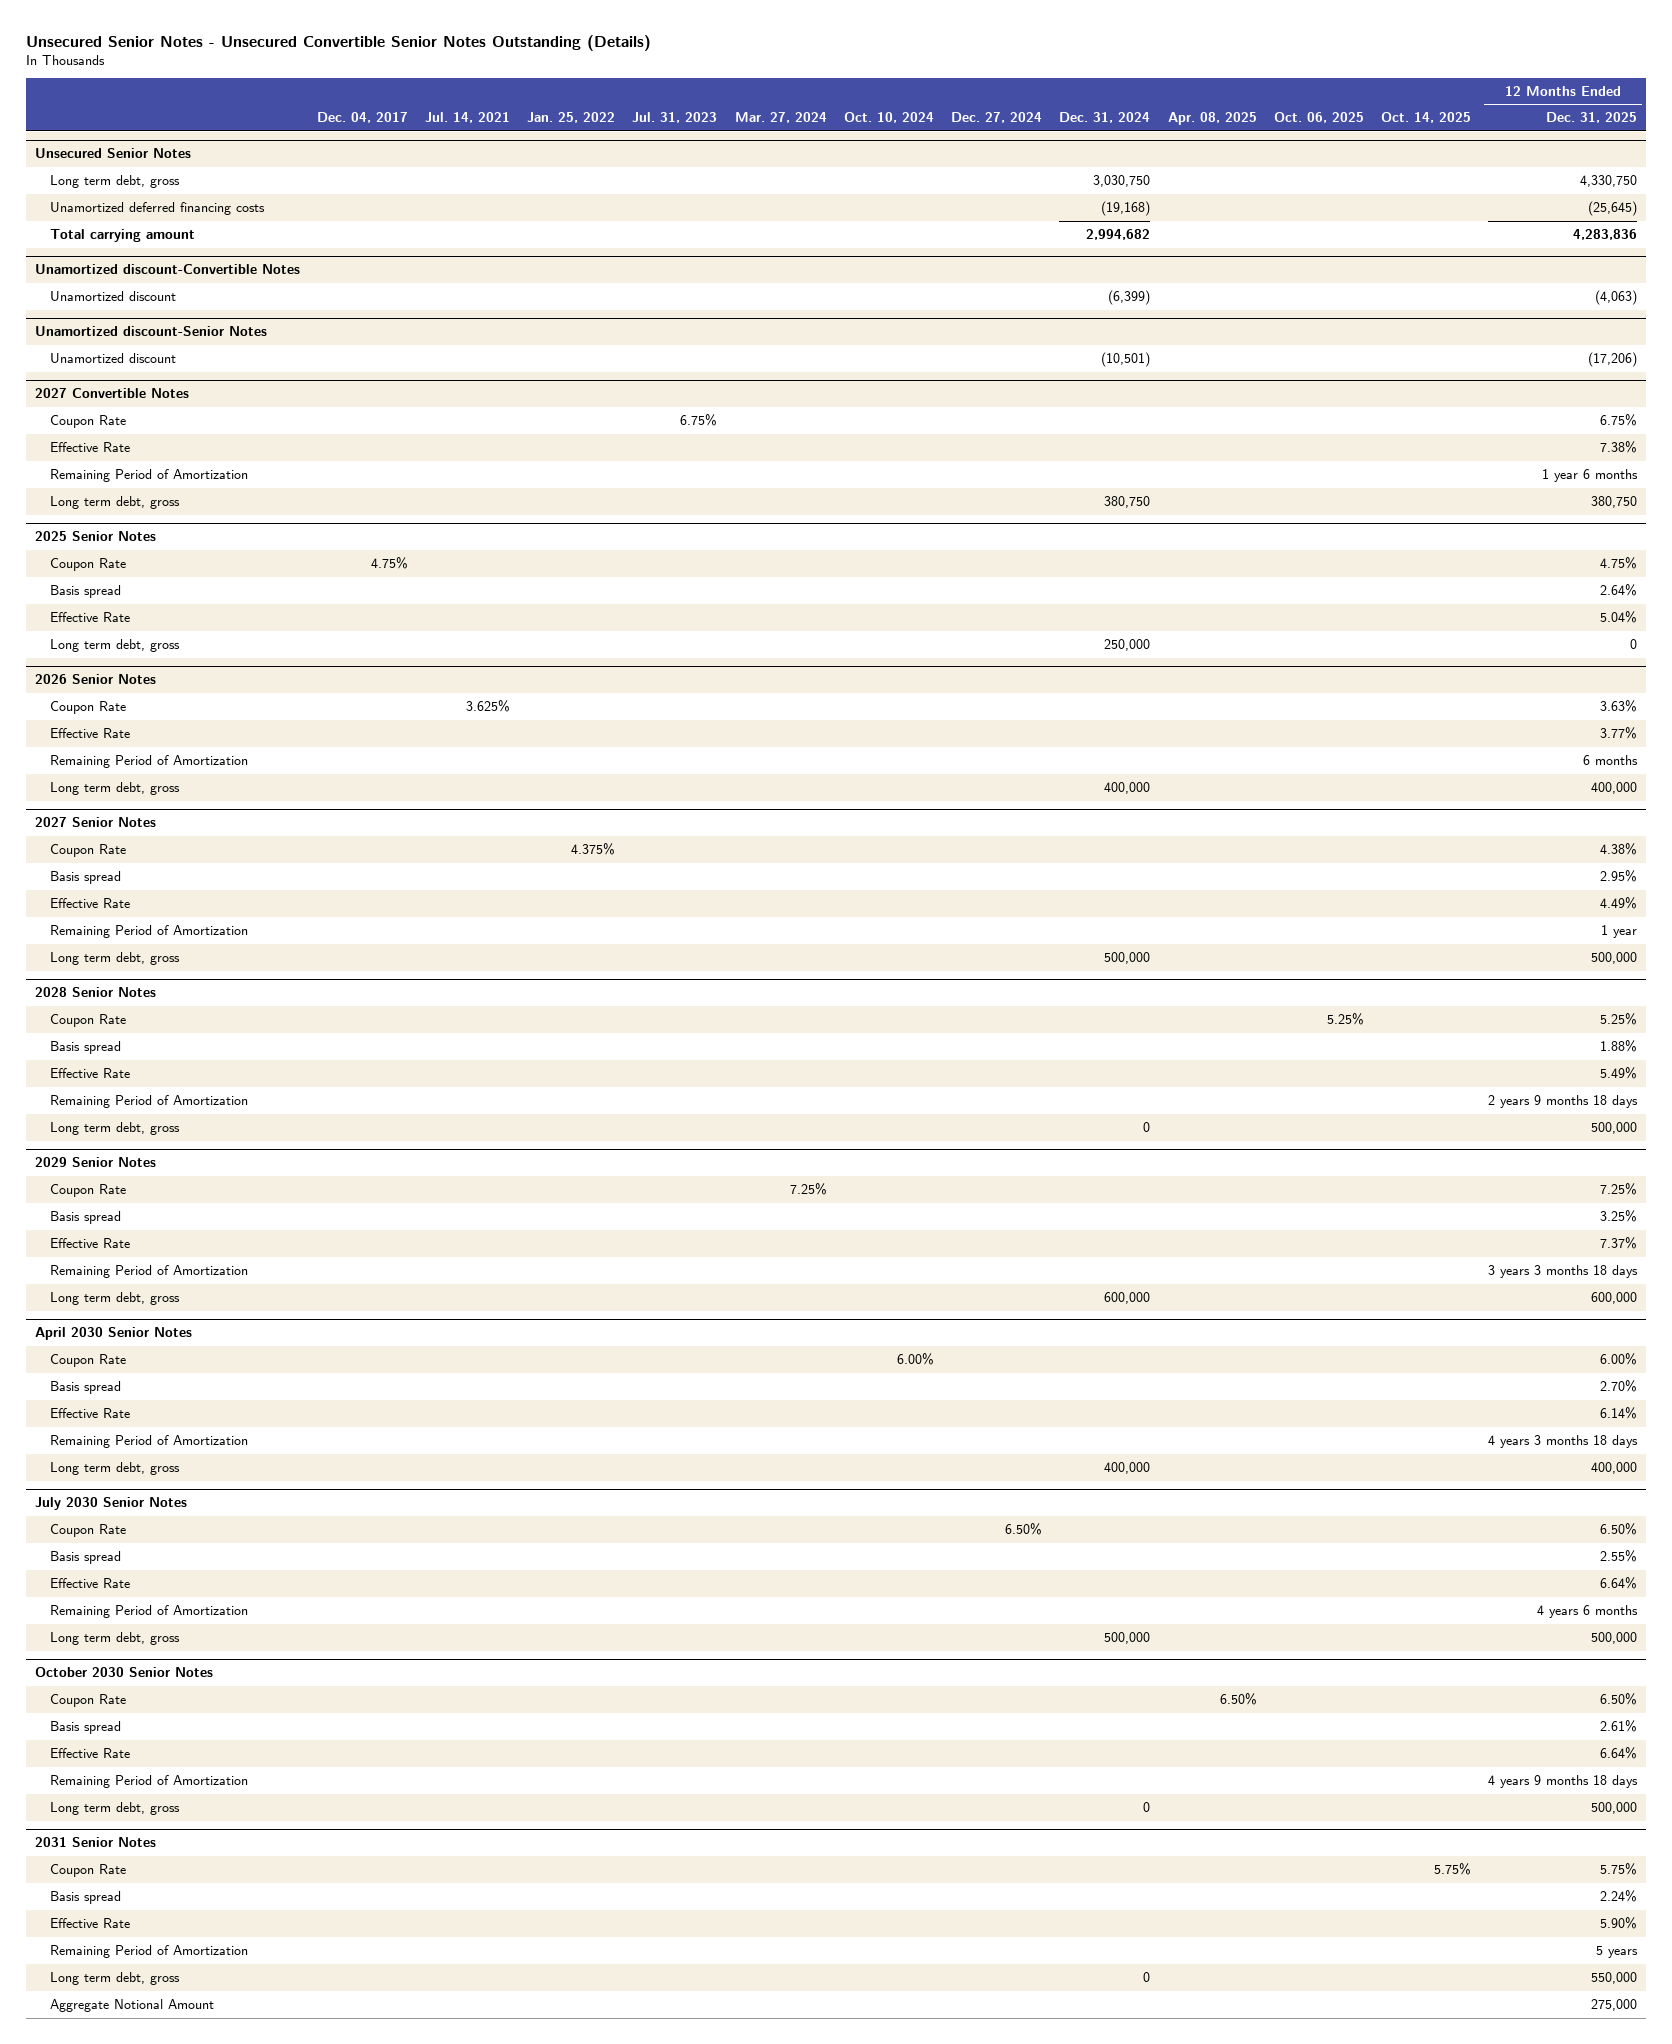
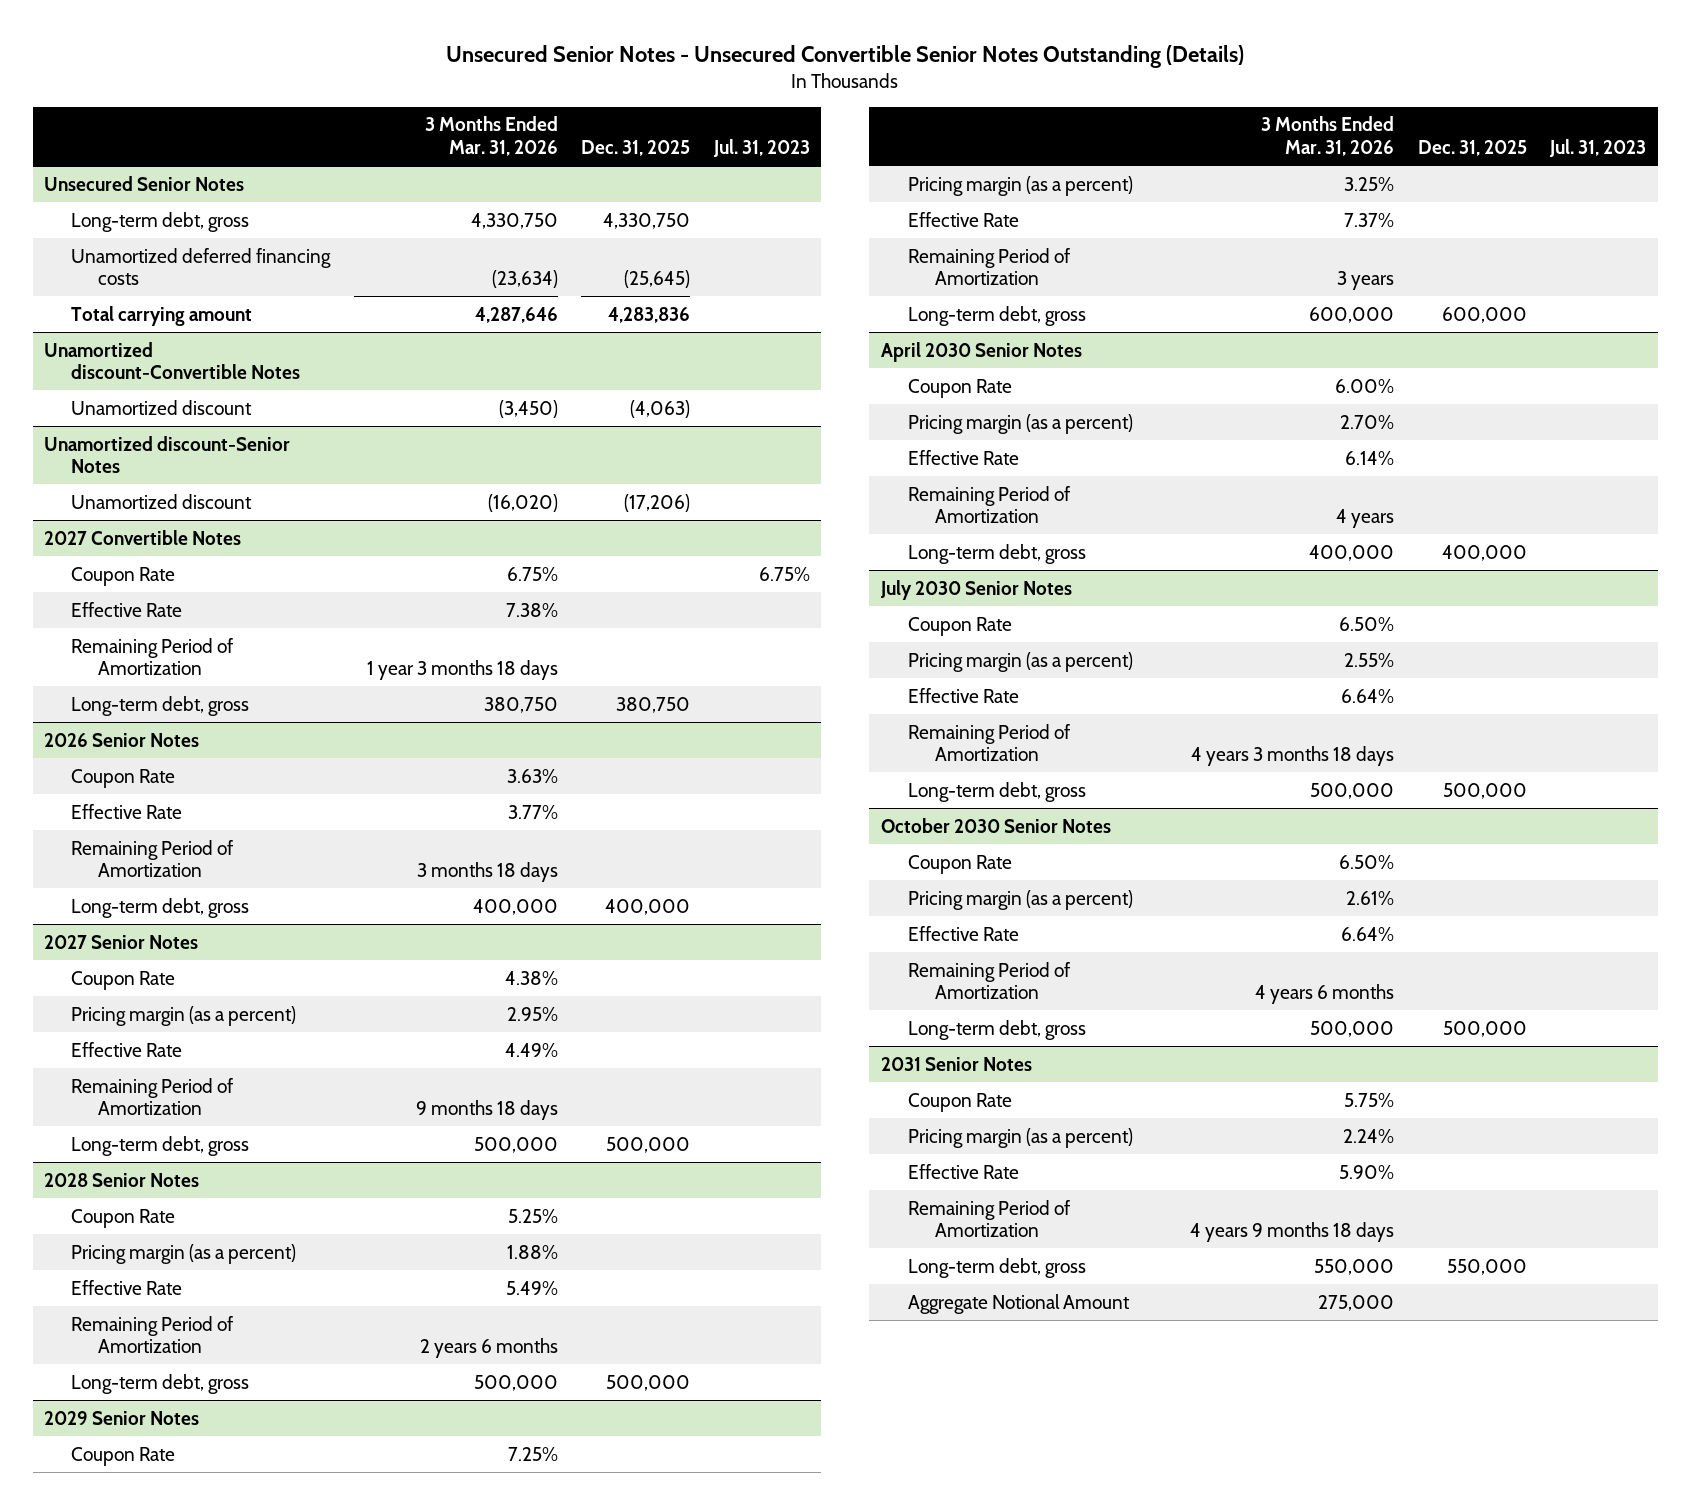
- | Dec. 04, 2017 | Jul. 14, 2021 | Jan. 25, 2022 | Jul. 31, 2023 | Mar. 27, 2024 | Oct. 10, 2024 | Dec. 27, 2024 | Dec. 31, 2024 | Apr. 08, 2025 | Oct. 06, 2025 | Oct. 14, 2025 | 12 Months Ended Dec. 31, 2025
+ | 3 Months Ended Mar. 31, 2026 | Dec. 31, 2025 | Jul. 31, 2023
@ Unsecured Senior Notes
- Long term debt, gross | | | | | | | | 3,030,750 | | | | 4,330,750
+ Long-term debt, gross | 4,330,750 | 4,330,750 |
@ 2027 Convertible Notes
- Long term debt, gross | | | | | | | | 380,750 | | | | 380,750
- 2025 Senior Notes
- Coupon Rate | 4.75% | | | | | | | | | | | 4.75%
- Basis spread | | | | | | | | | | | | 2.64%
- Effective Rate | | | | | | | | | | | | 5.04%
- Long term debt, gross | | | | | | | | 250,000 | | | | 0
@ 2027 Convertible Notes
+ Long-term debt, gross | 380,750 | 380,750 |
@ 2026 Senior Notes
- Long term debt, gross | | | | | | | | 400,000 | | | | 400,000
+ Long-term debt, gross | 400,000 | 400,000 |
@ 2027 Senior Notes
- Basis spread | | | | | | | | | | | | 2.95%
+ Pricing margin (as a percent) | 2.95% | |
- Long term debt, gross | | | | | | | | 500,000 | | | | 500,000
+ Long-term debt, gross | 500,000 | 500,000 |
@ 2028 Senior Notes
- Basis spread | | | | | | | | | | | | 1.88%
+ Pricing margin (as a percent) | 1.88% | |
- Long term debt, gross | | | | | | | | 0 | | | | 500,000
+ Long-term debt, gross | 500,000 | 500,000 |
@ 2029 Senior Notes
- Basis spread | | | | | | | | | | | | 3.25%
+ Pricing margin (as a percent) | 3.25% | |
- Long term debt, gross | | | | | | | | 600,000 | | | | 600,000
+ Long-term debt, gross | 600,000 | 600,000 |
@ April 2030 Senior Notes
- Basis spread | | | | | | | | | | | | 2.70%
+ Pricing margin (as a percent) | 2.70% | |
- Long term debt, gross | | | | | | | | 400,000 | | | | 400,000
+ Long-term debt, gross | 400,000 | 400,000 |
@ July 2030 Senior Notes
- Basis spread | | | | | | | | | | | | 2.55%
+ Pricing margin (as a percent) | 2.55% | |
- Long term debt, gross | | | | | | | | 500,000 | | | | 500,000
+ Long-term debt, gross | 500,000 | 500,000 |
@ October 2030 Senior Notes
- Basis spread | | | | | | | | | | | | 2.61%
+ Pricing margin (as a percent) | 2.61% | |
- Long term debt, gross | | | | | | | | 0 | | | | 500,000
+ Long-term debt, gross | 500,000 | 500,000 |
@ 2031 Senior Notes
- Basis spread | | | | | | | | | | | | 2.24%
+ Pricing margin (as a percent) | 2.24% | |
- Long term debt, gross | | | | | | | | 0 | | | | 550,000
+ Long-term debt, gross | 550,000 | 550,000 |

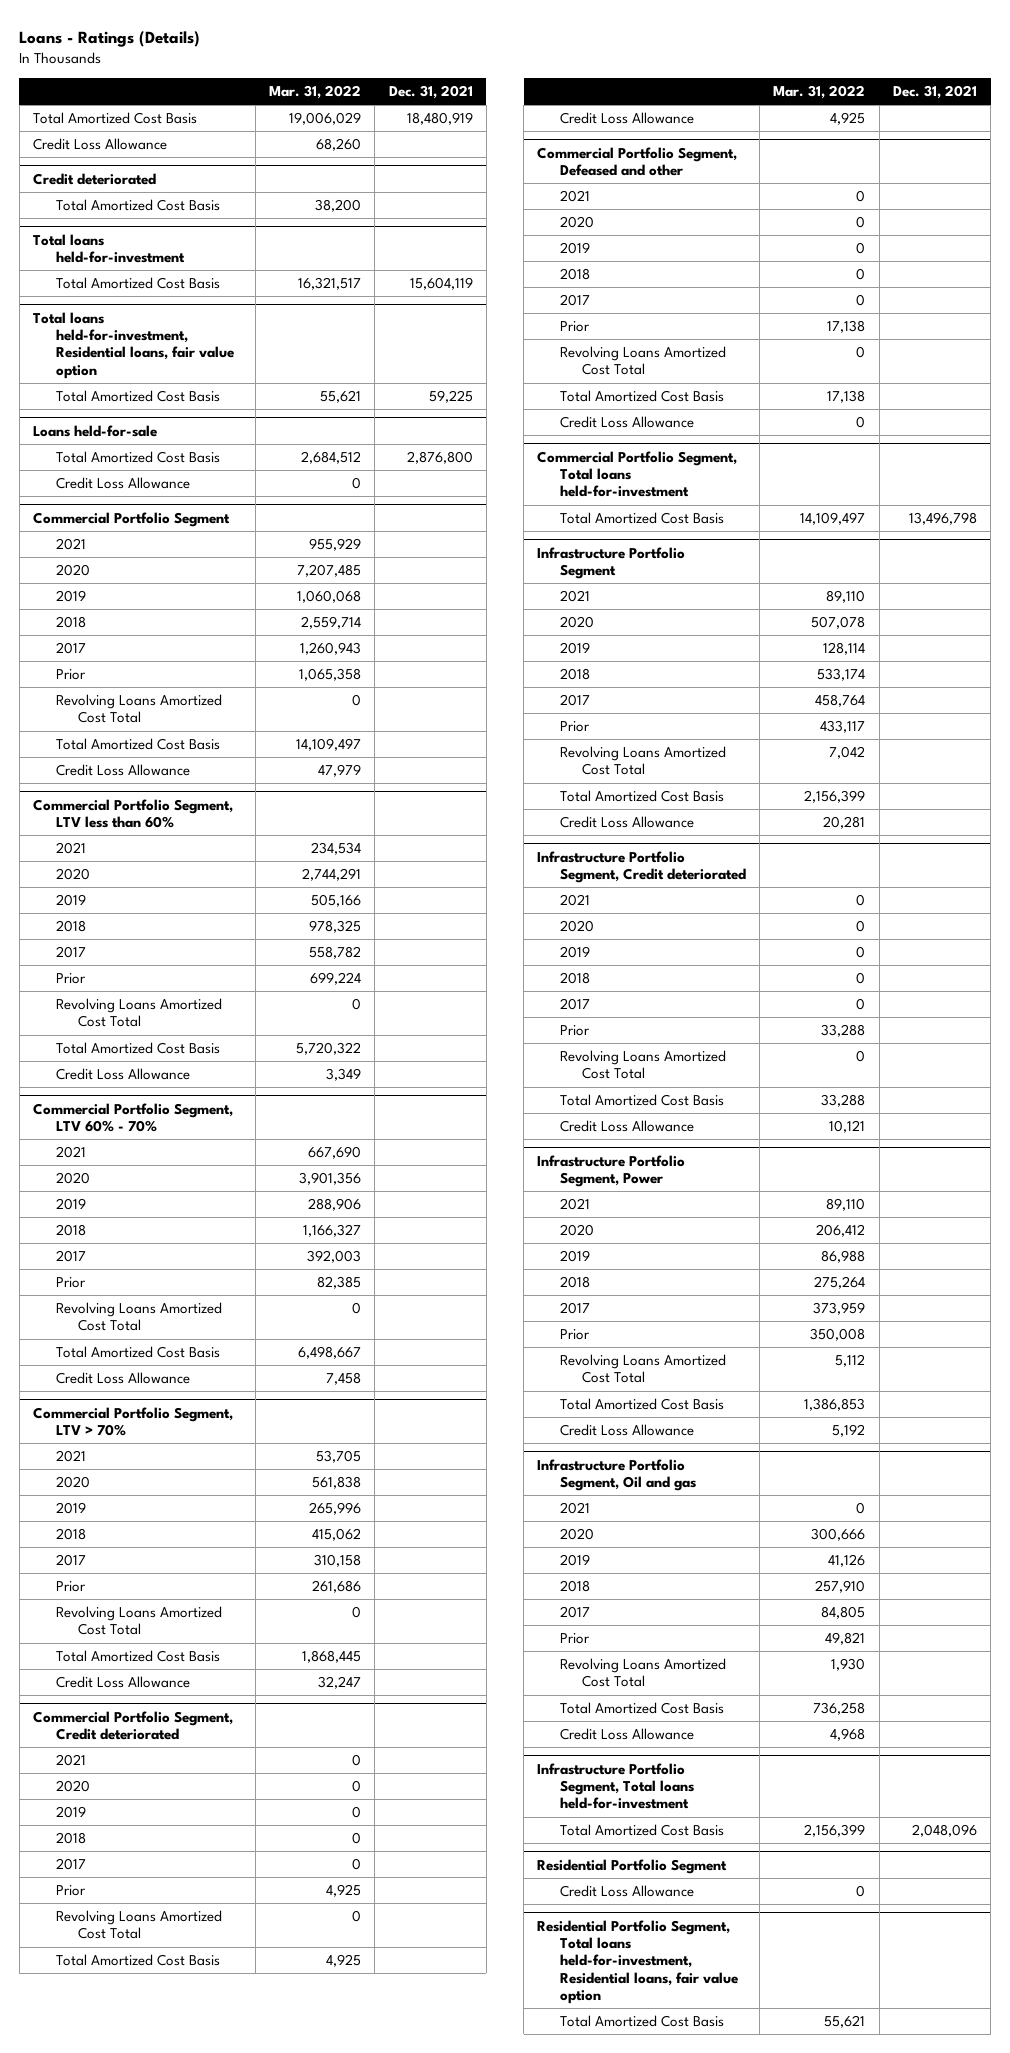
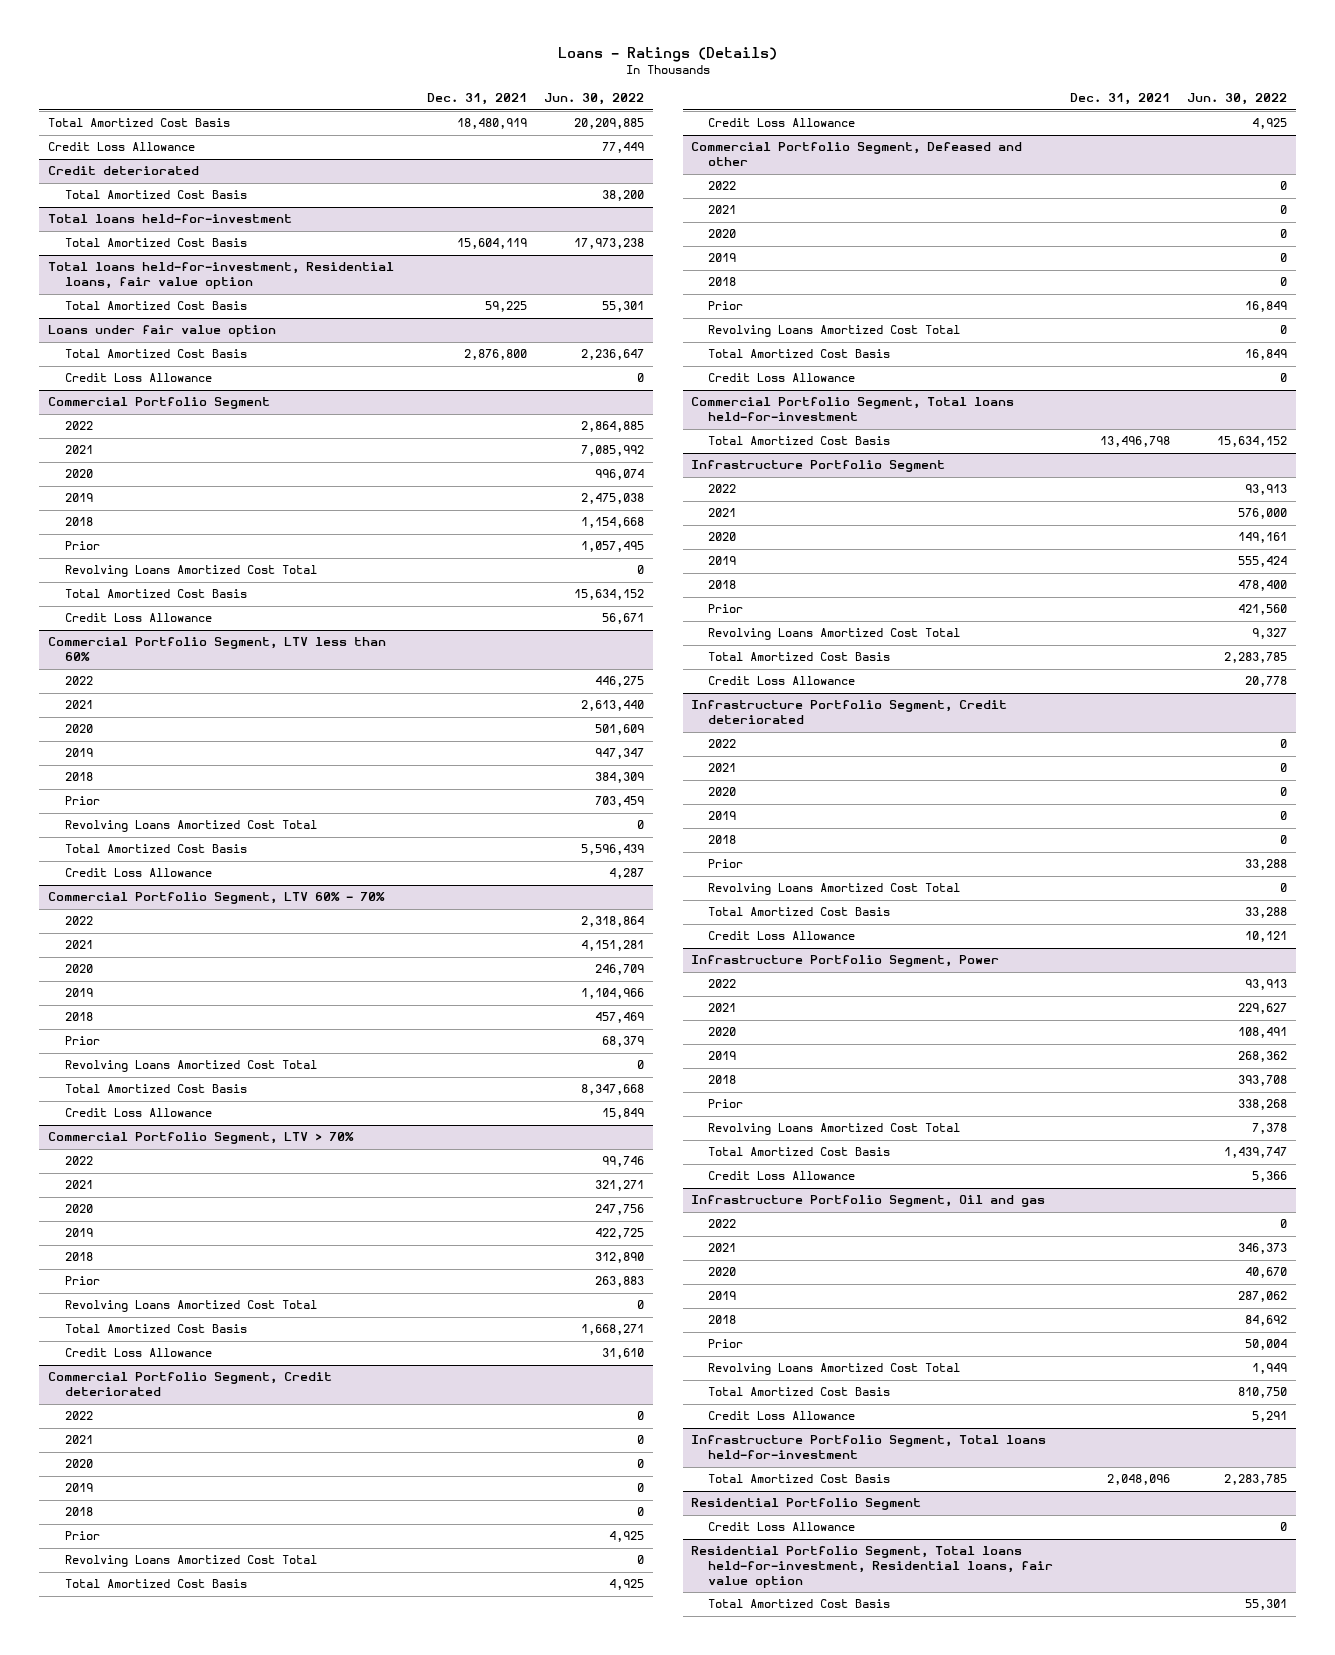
- | Mar. 31, 2022 | Dec. 31, 2021
+ | Dec. 31, 2021 | Jun. 30, 2022
- Loans held-for-sale
+ Loans under fair value option
@ Commercial Portfolio Segment
+ 2022 | | 2,864,885
- 2017 | 1,260,943 |
@ Commercial Portfolio Segment, LTV less than 60%
+ 2022 | | 446,275
- 2017 | 558,782 |
@ Commercial Portfolio Segment, LTV 60% - 70%
+ 2022 | | 2,318,864
- 2017 | 392,003 |
@ Commercial Portfolio Segment, LTV > 70%
+ 2022 | | 99,746
- 2017 | 310,158 |
@ Commercial Portfolio Segment, Credit deteriorated
+ 2022 | | 0
- 2017 | 0 |
@ Commercial Portfolio Segment, Defeased and other
+ 2022 | | 0
- 2017 | 0 |
@ Infrastructure Portfolio Segment
+ 2022 | | 93,913
- 2017 | 458,764 |
@ Infrastructure Portfolio Segment, Credit deteriorated
+ 2022 | | 0
- 2017 | 0 |
@ Infrastructure Portfolio Segment, Power
+ 2022 | | 93,913
- 2017 | 373,959 |
@ Infrastructure Portfolio Segment, Oil and gas
+ 2022 | | 0
- 2017 | 84,805 |

